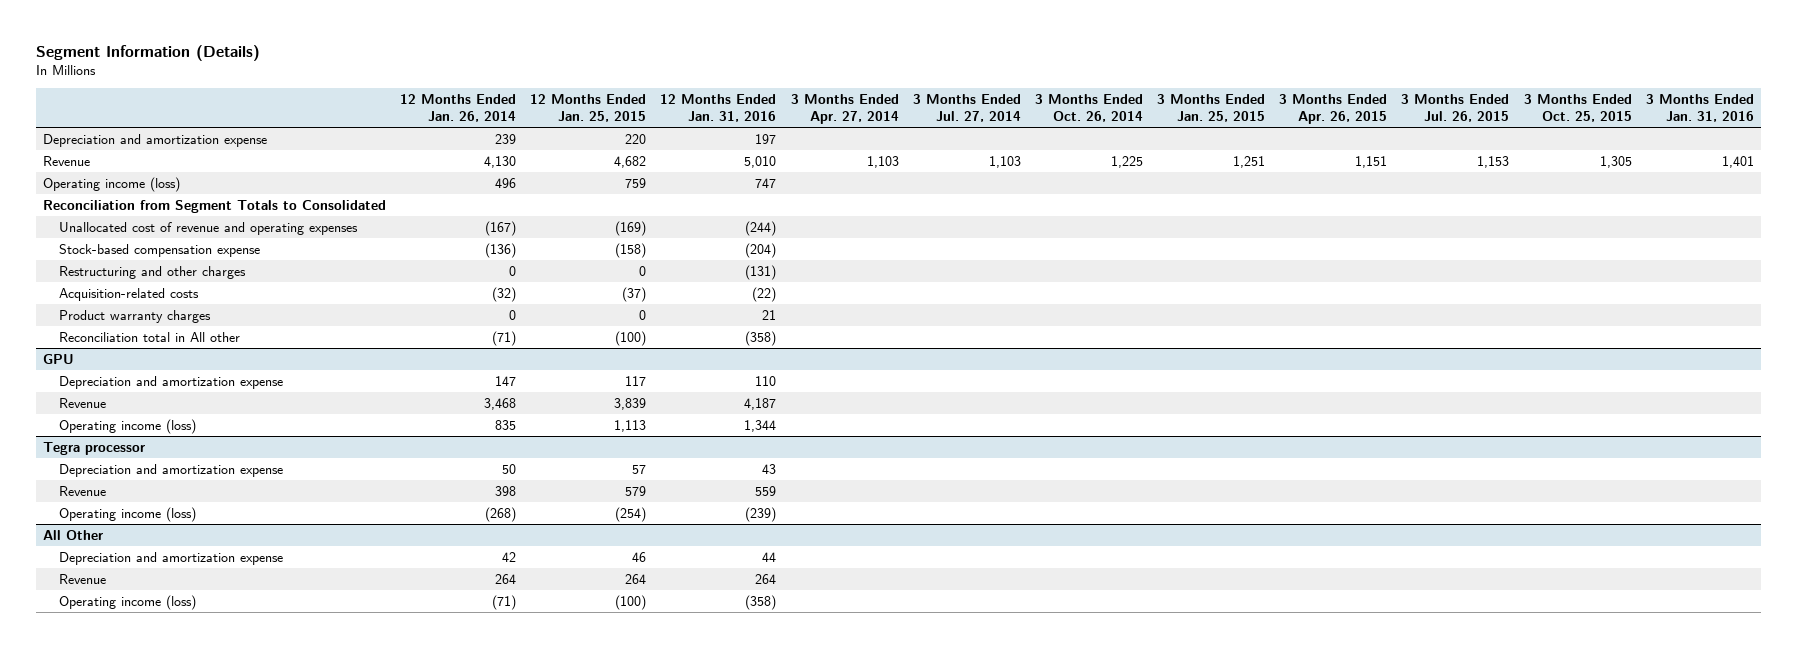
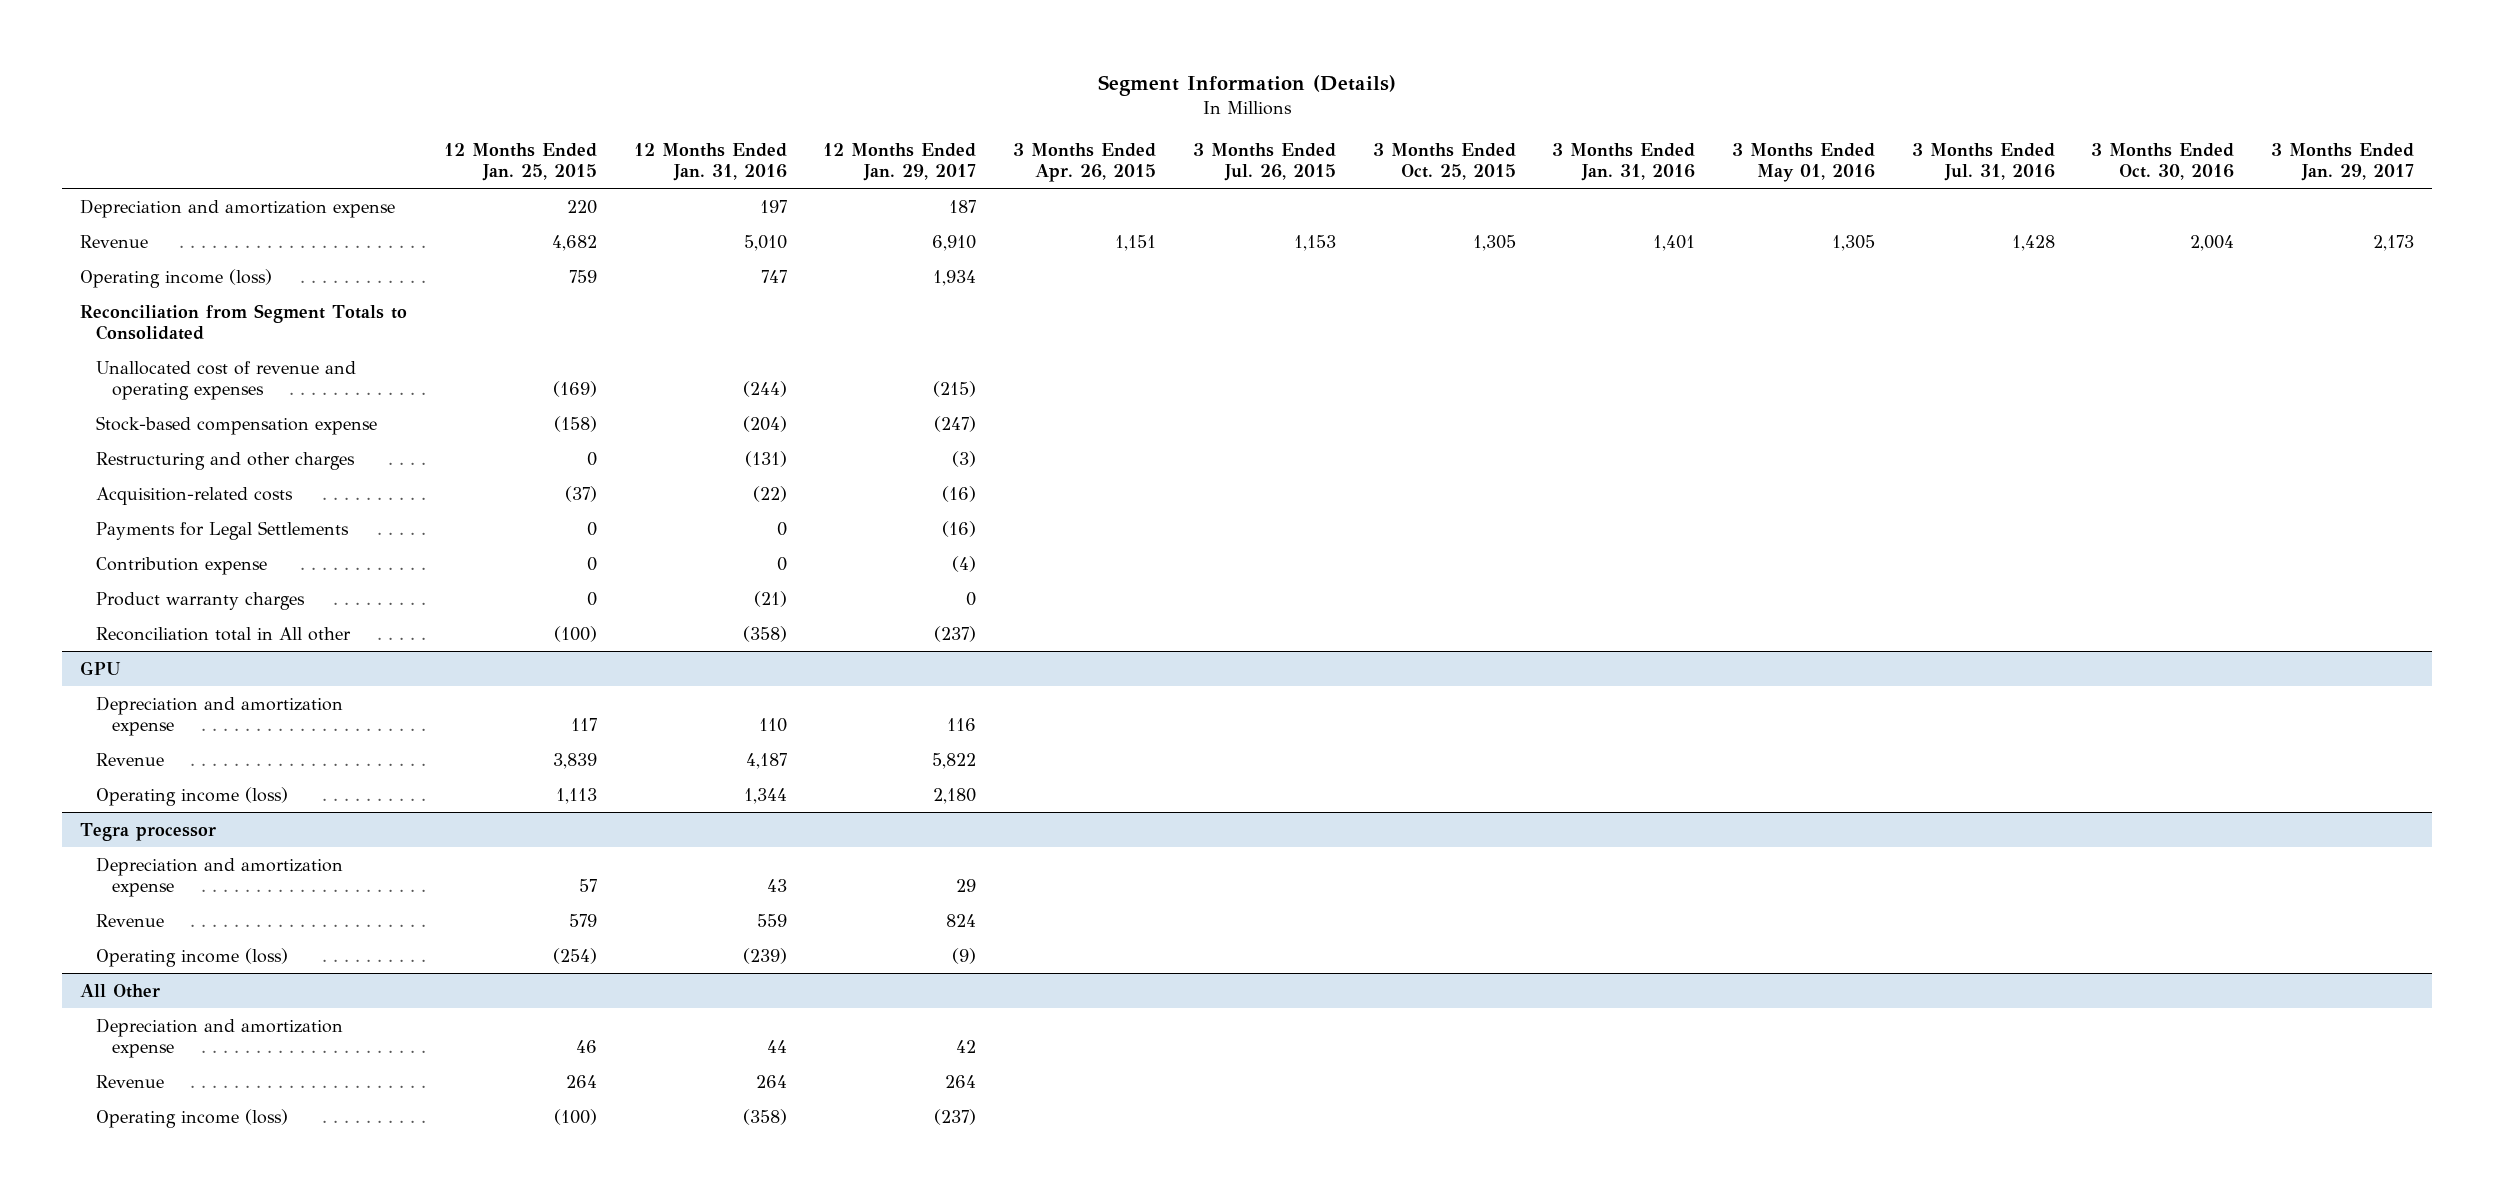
- | 12 Months Ended Jan. 26, 2014 | 12 Months Ended Jan. 25, 2015 | 12 Months Ended Jan. 31, 2016 | 3 Months Ended Apr. 27, 2014 | 3 Months Ended Jul. 27, 2014 | 3 Months Ended Oct. 26, 2014 | 3 Months Ended Jan. 25, 2015 | 3 Months Ended Apr. 26, 2015 | 3 Months Ended Jul. 26, 2015 | 3 Months Ended Oct. 25, 2015 | 3 Months Ended Jan. 31, 2016
+ | 12 Months Ended Jan. 25, 2015 | 12 Months Ended Jan. 31, 2016 | 12 Months Ended Jan. 29, 2017 | 3 Months Ended Apr. 26, 2015 | 3 Months Ended Jul. 26, 2015 | 3 Months Ended Oct. 25, 2015 | 3 Months Ended Jan. 31, 2016 | 3 Months Ended May 01, 2016 | 3 Months Ended Jul. 31, 2016 | 3 Months Ended Oct. 30, 2016 | 3 Months Ended Jan. 29, 2017
- Product warranty charges | 0 | 0 | 21 | | | | | | | |
+ Payments for Legal Settlements | 0 | 0 | (16) | | | | | | | |
+ Contribution expense | 0 | 0 | (4) | | | | | | | |
+ Product warranty charges | 0 | (21) | 0 | | | | | | | |

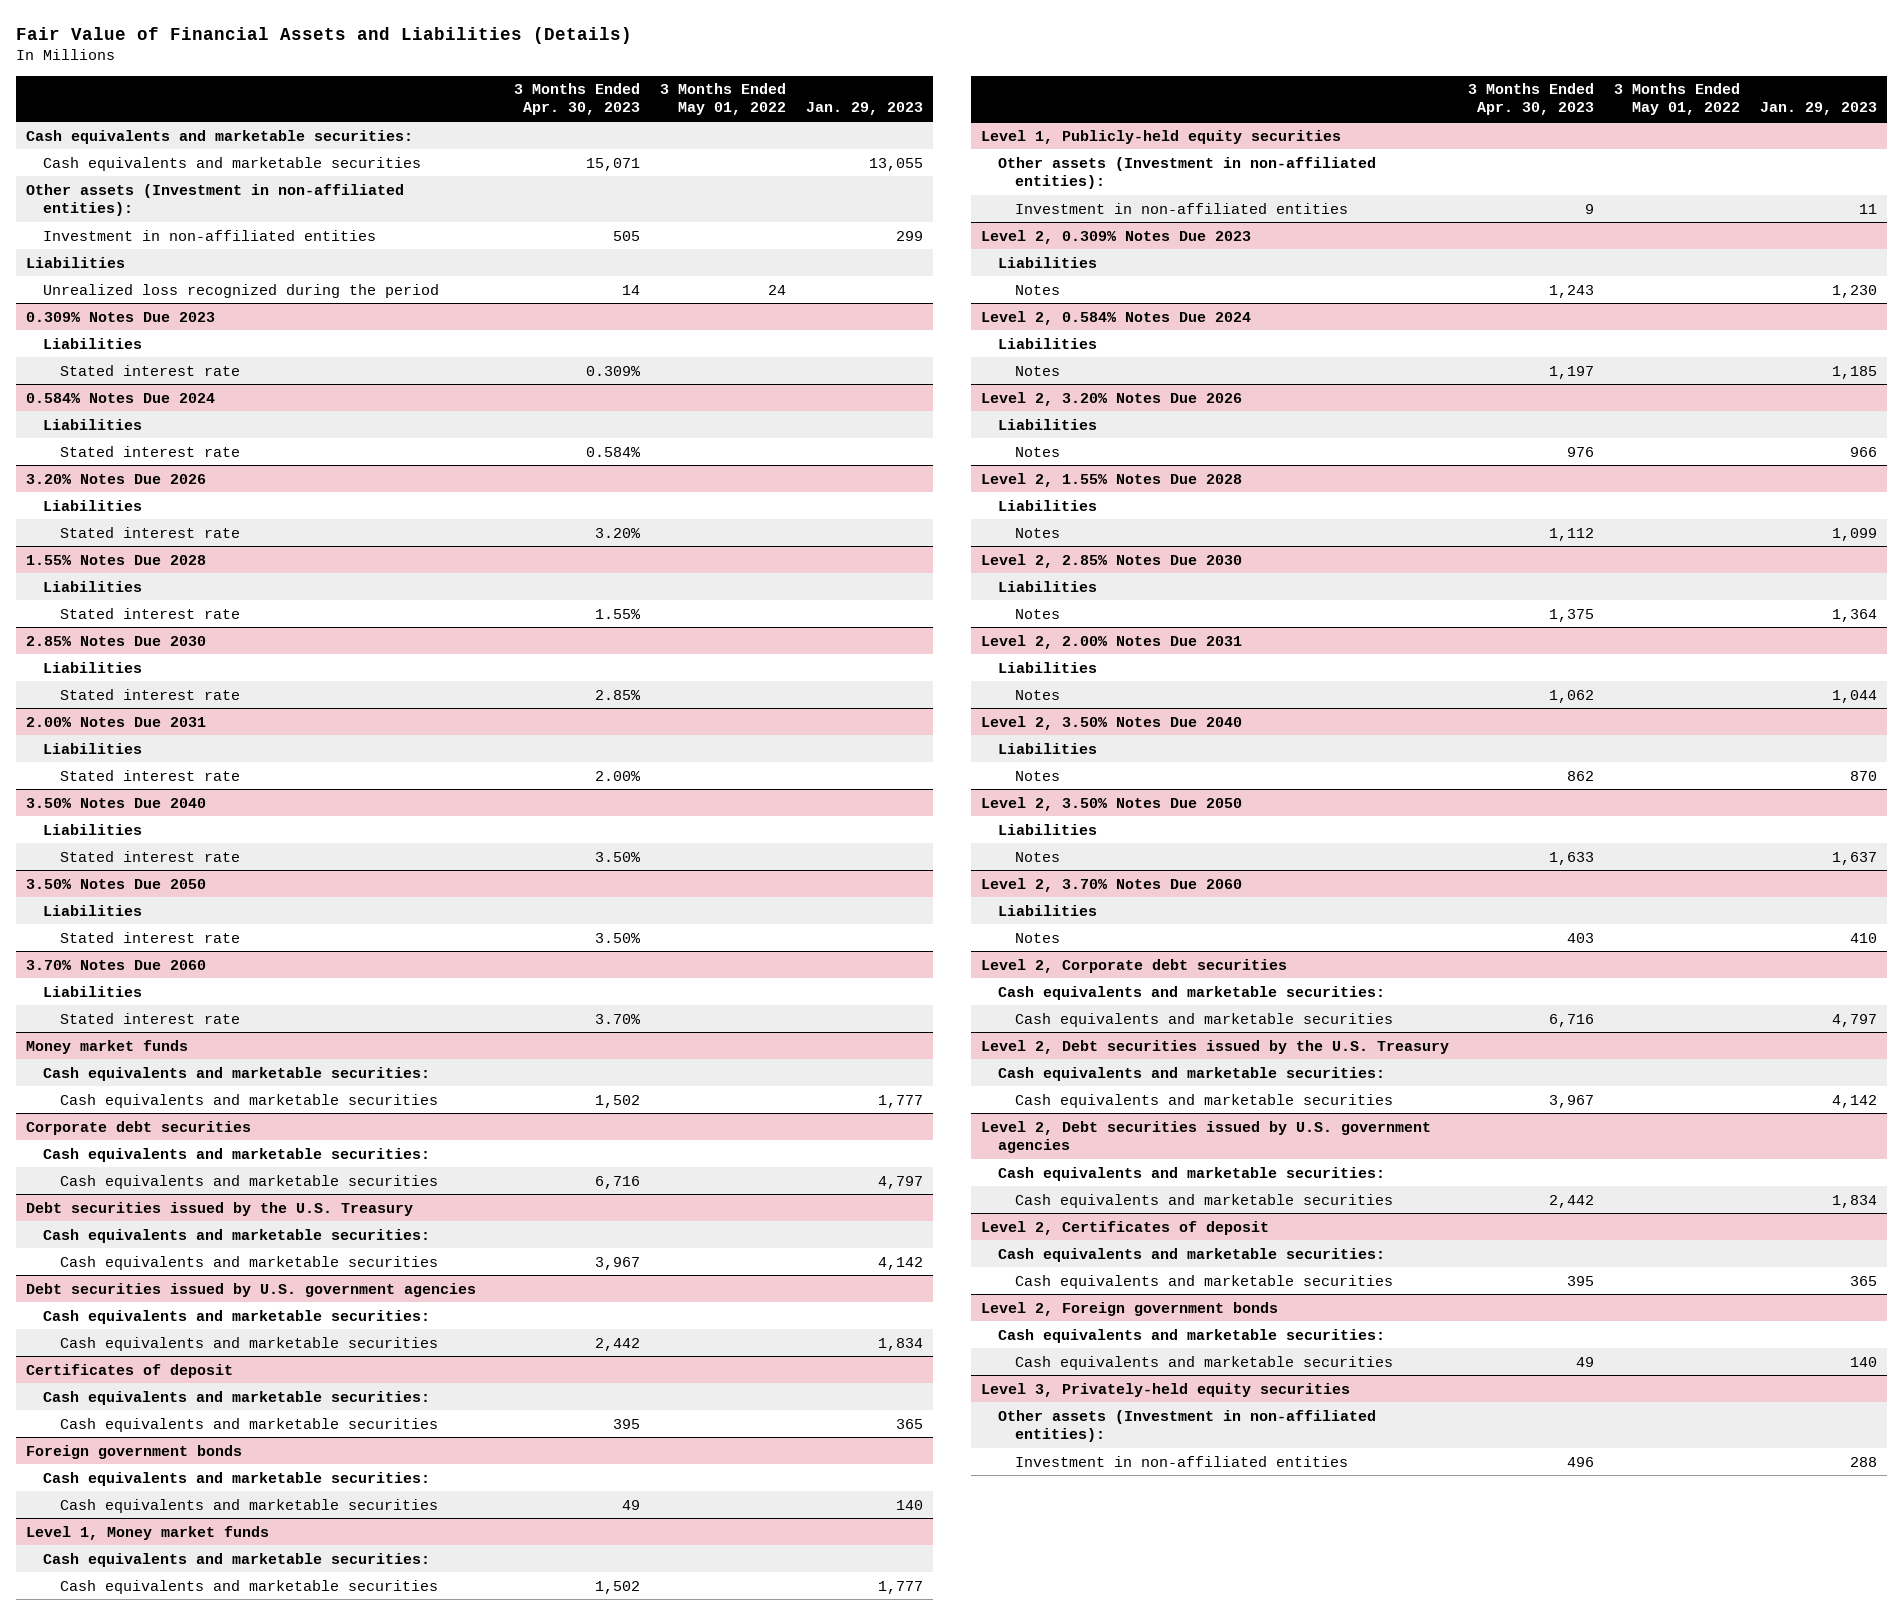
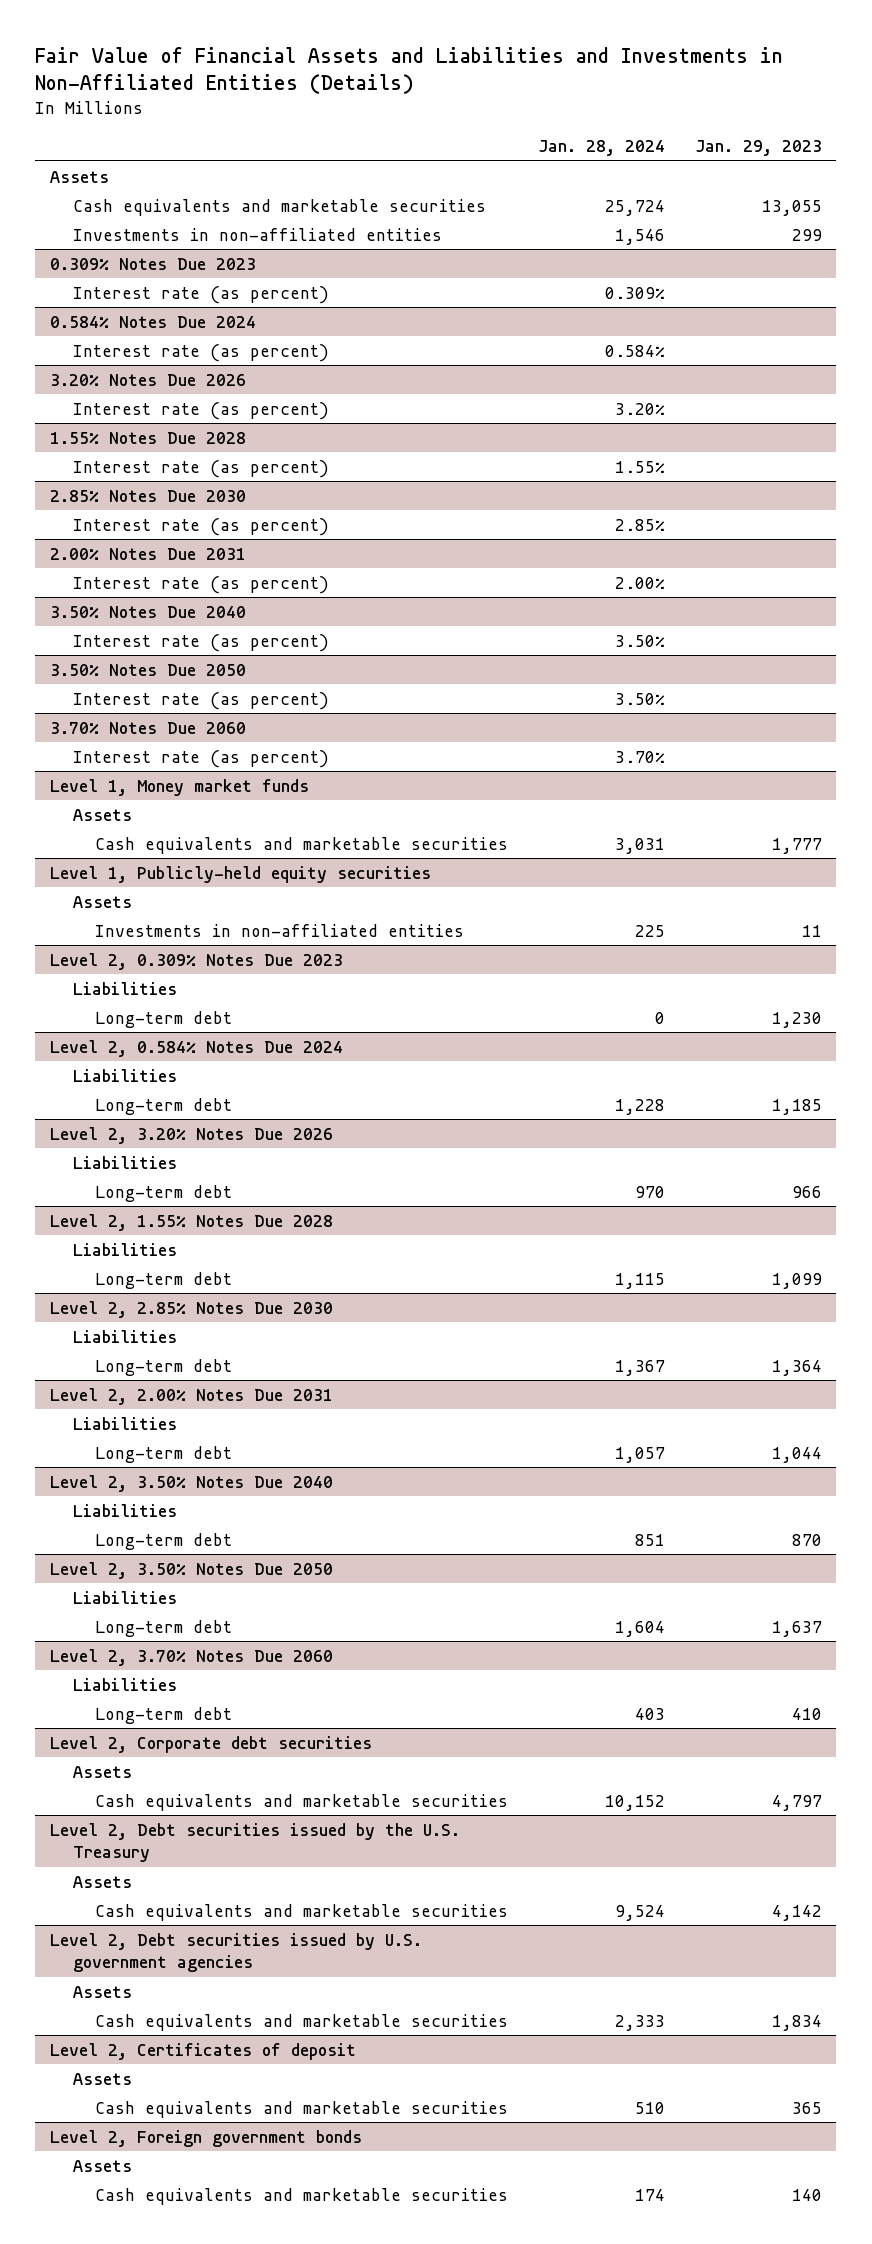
- Fair Value of Financial Assets and Liabilities (Details)
+ Fair Value of Financial Assets and Liabilities and Investments in Non-Affiliated Entities (Details)
- | 3 Months Ended Apr. 30, 2023 | 3 Months Ended May 01, 2022 | Jan. 29, 2023
+ | Jan. 28, 2024 | Jan. 29, 2023
- Cash equivalents and marketable securities:
+ Assets
- Other assets (Investment in non-affiliated entities):
- Investment in non-affiliated entities | 505 | | 299
- Liabilities
- Unrealized loss recognized during the period | 14 | 24 |
+ Investments in non-affiliated entities | 1,546 | 299
@ 0.309% Notes Due 2023
- Liabilities
- Stated interest rate | 0.309% | |
+ Interest rate (as percent) | 0.309% |
@ 0.584% Notes Due 2024
- Liabilities
- Stated interest rate | 0.584% | |
+ Interest rate (as percent) | 0.584% |
@ 3.20% Notes Due 2026
- Liabilities
- Stated interest rate | 3.20% | |
+ Interest rate (as percent) | 3.20% |
@ 1.55% Notes Due 2028
- Liabilities
- Stated interest rate | 1.55% | |
+ Interest rate (as percent) | 1.55% |
@ 2.85% Notes Due 2030
- Liabilities
- Stated interest rate | 2.85% | |
+ Interest rate (as percent) | 2.85% |
@ 2.00% Notes Due 2031
- Liabilities
- Stated interest rate | 2.00% | |
+ Interest rate (as percent) | 2.00% |
@ 3.50% Notes Due 2040
- Liabilities
- Stated interest rate | 3.50% | |
+ Interest rate (as percent) | 3.50% |
@ 3.50% Notes Due 2050
- Liabilities
- Stated interest rate | 3.50% | |
+ Interest rate (as percent) | 3.50% |
@ 3.70% Notes Due 2060
- Liabilities
- Stated interest rate | 3.70% | |
- Money market funds
- Cash equivalents and marketable securities:
- Cash equivalents and marketable securities | 1,502 | | 1,777
- Corporate debt securities
- Cash equivalents and marketable securities:
- Cash equivalents and marketable securities | 6,716 | | 4,797
- Debt securities issued by the U.S. Treasury
- Cash equivalents and marketable securities:
- Cash equivalents and marketable securities | 3,967 | | 4,142
- Debt securities issued by U.S. government agencies
- Cash equivalents and marketable securities:
- Cash equivalents and marketable securities | 2,442 | | 1,834
- Certificates of deposit
- Cash equivalents and marketable securities:
- Cash equivalents and marketable securities | 395 | | 365
- Foreign government bonds
- Cash equivalents and marketable securities:
- Cash equivalents and marketable securities | 49 | | 140
@ 3.70% Notes Due 2060
+ Interest rate (as percent) | 3.70% |
@ Level 1, Money market funds
- Cash equivalents and marketable securities:
+ Assets
@ Level 1, Publicly-held equity securities
- Other assets (Investment in non-affiliated entities):
- Investment in non-affiliated entities | 9 | | 11
+ Assets
+ Investments in non-affiliated entities | 225 | 11
@ Level 2, 0.309% Notes Due 2023
- Notes | 1,243 | | 1,230
+ Long-term debt | 0 | 1,230
@ Level 2, 0.584% Notes Due 2024
- Notes | 1,197 | | 1,185
+ Long-term debt | 1,228 | 1,185
@ Level 2, 3.20% Notes Due 2026
- Notes | 976 | | 966
+ Long-term debt | 970 | 966
@ Level 2, 1.55% Notes Due 2028
- Notes | 1,112 | | 1,099
+ Long-term debt | 1,115 | 1,099
@ Level 2, 2.85% Notes Due 2030
- Notes | 1,375 | | 1,364
+ Long-term debt | 1,367 | 1,364
@ Level 2, 2.00% Notes Due 2031
- Notes | 1,062 | | 1,044
+ Long-term debt | 1,057 | 1,044
@ Level 2, 3.50% Notes Due 2040
- Notes | 862 | | 870
+ Long-term debt | 851 | 870
@ Level 2, 3.50% Notes Due 2050
- Notes | 1,633 | | 1,637
+ Long-term debt | 1,604 | 1,637
@ Level 2, 3.70% Notes Due 2060
- Notes | 403 | | 410
+ Long-term debt | 403 | 410
@ Level 2, Corporate debt securities
- Cash equivalents and marketable securities:
+ Assets
@ Level 2, Debt securities issued by the U.S. Treasury
- Cash equivalents and marketable securities:
+ Assets
@ Level 2, Debt securities issued by U.S. government agencies
- Cash equivalents and marketable securities:
+ Assets
@ Level 2, Certificates of deposit
- Cash equivalents and marketable securities:
+ Assets
@ Level 2, Foreign government bonds
- Cash equivalents and marketable securities:
+ Assets
- Level 3, Privately-held equity securities
- Other assets (Investment in non-affiliated entities):
- Investment in non-affiliated entities | 496 | | 288

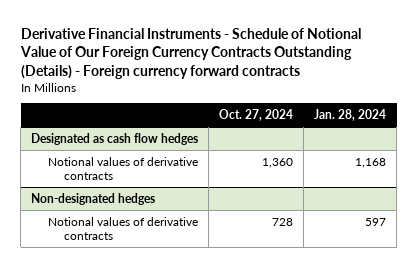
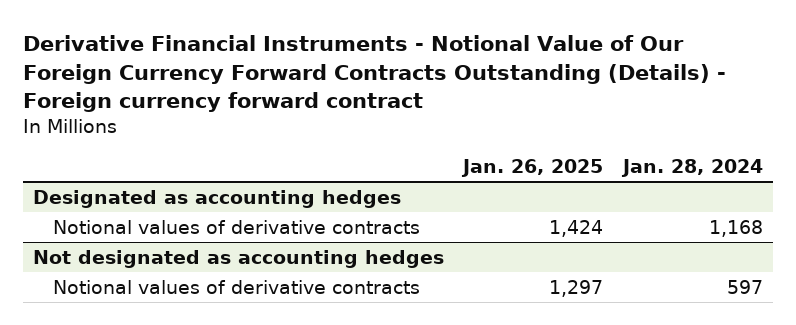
- Derivative Financial Instruments - Schedule of Notional Value of Our Foreign Currency Contracts Outstanding (Details) - Foreign currency forward contracts
+ Derivative Financial Instruments - Notional Value of Our Foreign Currency Forward Contracts Outstanding (Details) - Foreign currency forward contract
- | Oct. 27, 2024 | Jan. 28, 2024
+ | Jan. 26, 2025 | Jan. 28, 2024
- Designated as cash flow hedges
+ Designated as accounting hedges
- Non-designated hedges
+ Not designated as accounting hedges

